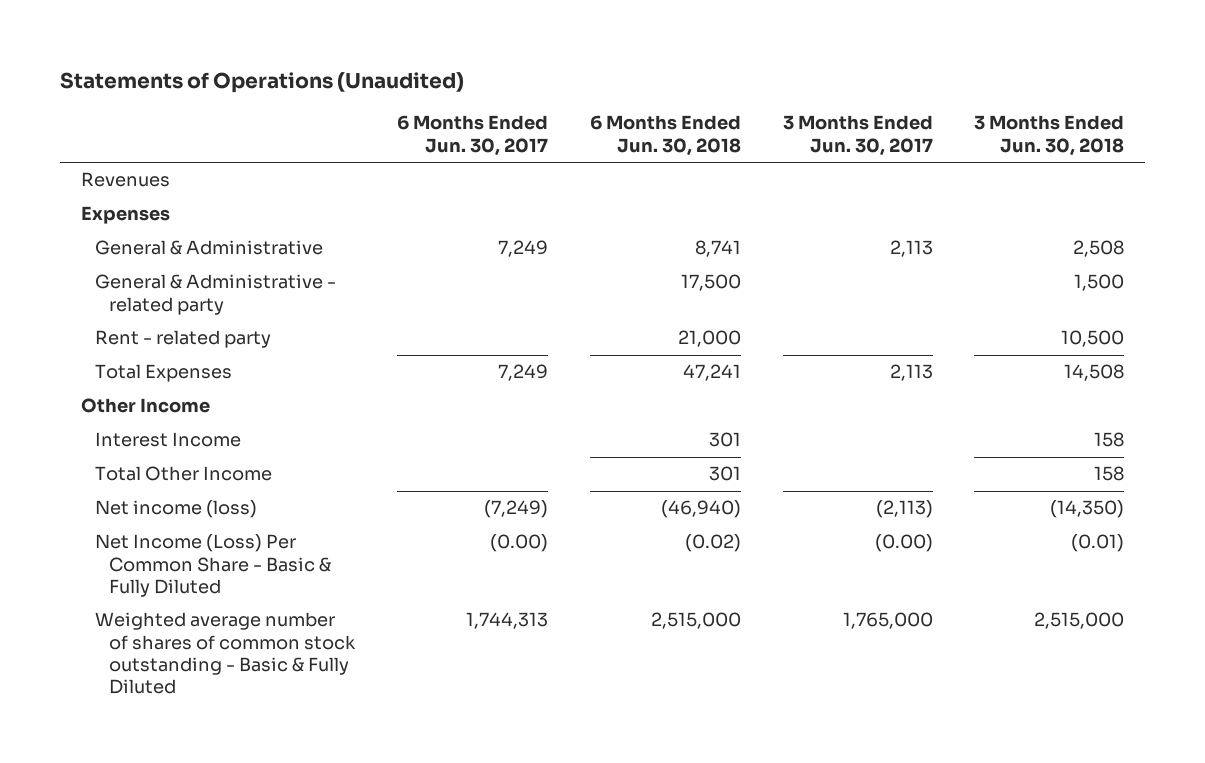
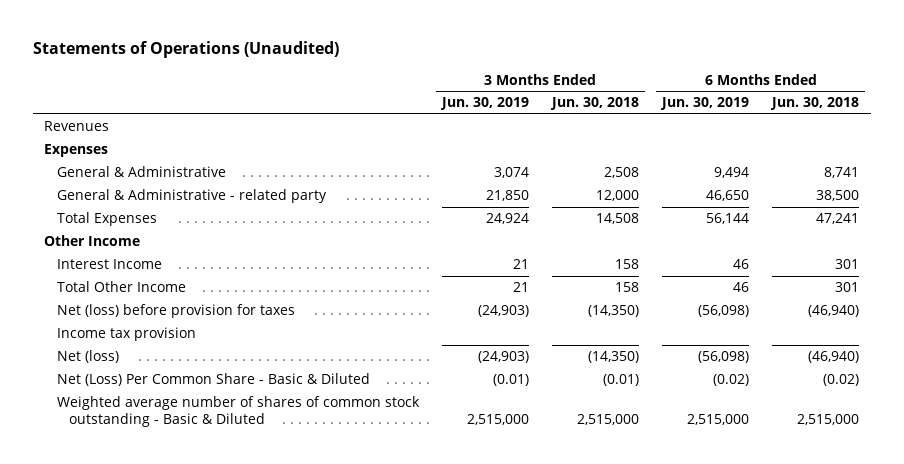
- | 6 Months Ended Jun. 30, 2017 | 6 Months Ended Jun. 30, 2018 | 3 Months Ended Jun. 30, 2017 | 3 Months Ended Jun. 30, 2018
+ | 3 Months Ended Jun. 30, 2019 | 3 Months Ended Jun. 30, 2018 | 6 Months Ended Jun. 30, 2019 | 6 Months Ended Jun. 30, 2018
- General & Administrative - related party | | 17,500 | | 1,500
- Rent - related party | | 21,000 | | 10,500
+ General & Administrative - related party | 21,850 | 12,000 | 46,650 | 38,500
- Net income (loss) | (7,249) | (46,940) | (2,113) | (14,350)
- Net Income (Loss) Per Common Share - Basic & Fully Diluted | (0.00) | (0.02) | (0.00) | (0.01)
- Weighted average number of shares of common stock outstanding - Basic & Fully Diluted | 1,744,313 | 2,515,000 | 1,765,000 | 2,515,000
+ Net (loss) before provision for taxes | (24,903) | (14,350) | (56,098) | (46,940)
+ Income tax provision
+ Net (loss) | (24,903) | (14,350) | (56,098) | (46,940)
+ Net (Loss) Per Common Share - Basic & Diluted | (0.01) | (0.01) | (0.02) | (0.02)
+ Weighted average number of shares of common stock outstanding - Basic & Diluted | 2,515,000 | 2,515,000 | 2,515,000 | 2,515,000

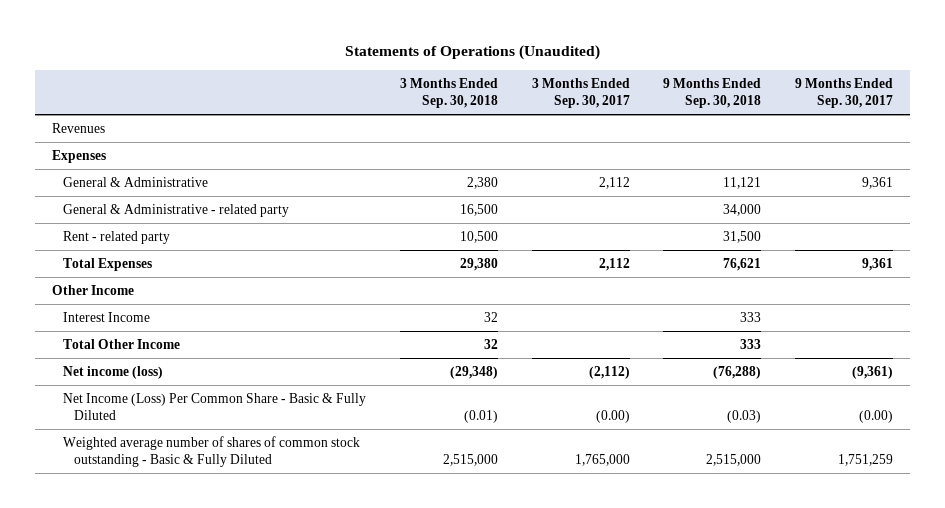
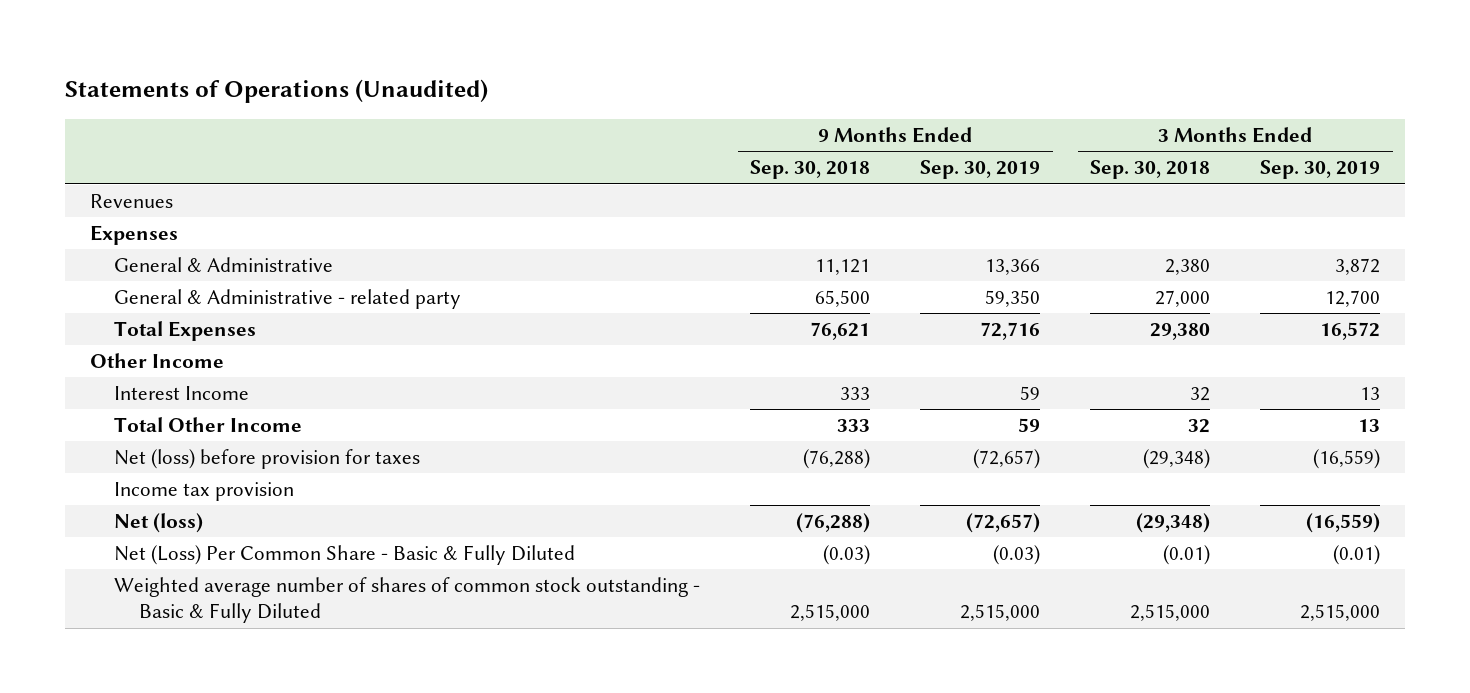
- | 3 Months Ended Sep. 30, 2018 | 3 Months Ended Sep. 30, 2017 | 9 Months Ended Sep. 30, 2018 | 9 Months Ended Sep. 30, 2017
+ | 9 Months Ended Sep. 30, 2018 | 9 Months Ended Sep. 30, 2019 | 3 Months Ended Sep. 30, 2018 | 3 Months Ended Sep. 30, 2019
- General & Administrative - related party | 16,500 | | 34,000 |
- Rent - related party | 10,500 | | 31,500 |
+ General & Administrative - related party | 65,500 | 59,350 | 27,000 | 12,700
- Net income (loss) | (29,348) | (2,112) | (76,288) | (9,361)
- Net Income (Loss) Per Common Share - Basic & Fully Diluted | (0.01) | (0.00) | (0.03) | (0.00)
+ Net (loss) before provision for taxes | (76,288) | (72,657) | (29,348) | (16,559)
+ Income tax provision
+ Net (loss) | (76,288) | (72,657) | (29,348) | (16,559)
+ Net (Loss) Per Common Share - Basic & Fully Diluted | (0.03) | (0.03) | (0.01) | (0.01)

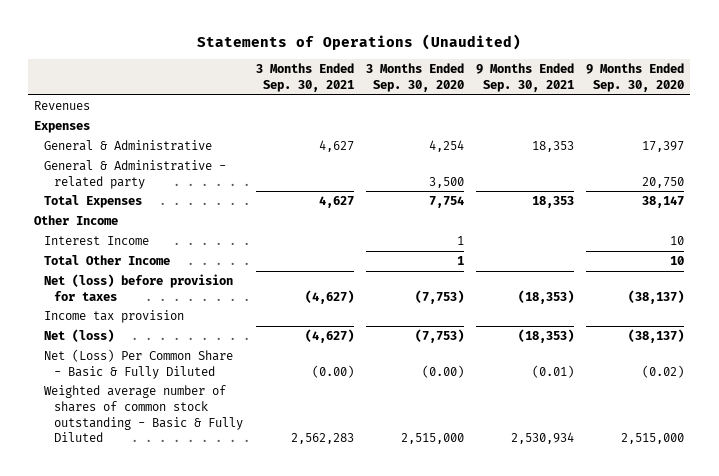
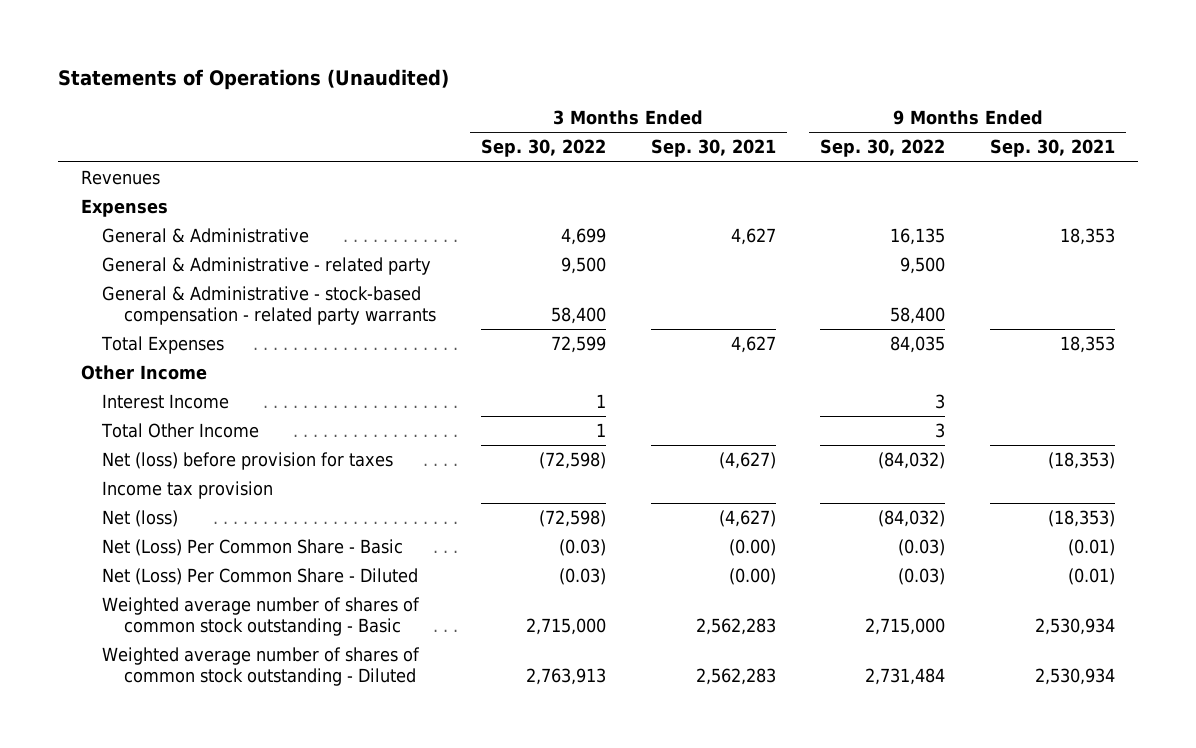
- | 3 Months Ended Sep. 30, 2021 | 3 Months Ended Sep. 30, 2020 | 9 Months Ended Sep. 30, 2021 | 9 Months Ended Sep. 30, 2020
+ | 3 Months Ended Sep. 30, 2022 | 3 Months Ended Sep. 30, 2021 | 9 Months Ended Sep. 30, 2022 | 9 Months Ended Sep. 30, 2021
+ General & Administrative - stock-based compensation - related party warrants | 58,400 | | 58,400 |
- Net (Loss) Per Common Share - Basic & Fully Diluted | (0.00) | (0.00) | (0.01) | (0.02)
- Weighted average number of shares of common stock outstanding - Basic & Fully Diluted | 2,562,283 | 2,515,000 | 2,530,934 | 2,515,000
+ Net (Loss) Per Common Share - Basic | (0.03) | (0.00) | (0.03) | (0.01)
+ Net (Loss) Per Common Share - Diluted | (0.03) | (0.00) | (0.03) | (0.01)
+ Weighted average number of shares of common stock outstanding - Basic | 2,715,000 | 2,562,283 | 2,715,000 | 2,530,934
+ Weighted average number of shares of common stock outstanding - Diluted | 2,763,913 | 2,562,283 | 2,731,484 | 2,530,934

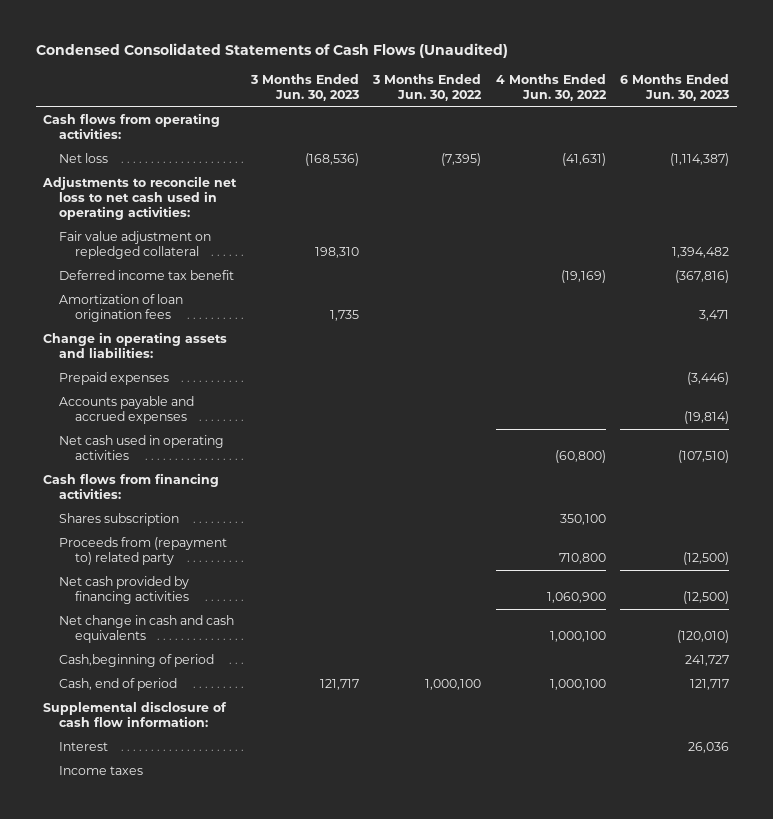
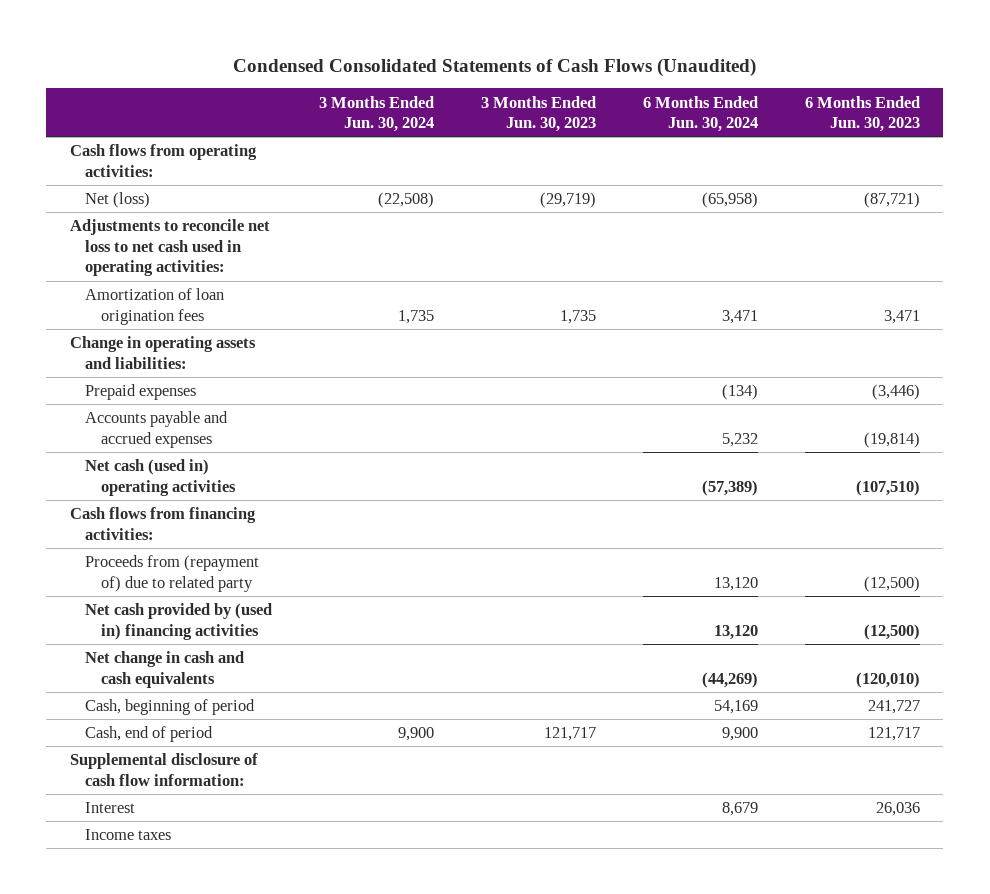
- | 3 Months Ended Jun. 30, 2023 | 3 Months Ended Jun. 30, 2022 | 4 Months Ended Jun. 30, 2022 | 6 Months Ended Jun. 30, 2023
+ | 3 Months Ended Jun. 30, 2024 | 3 Months Ended Jun. 30, 2023 | 6 Months Ended Jun. 30, 2024 | 6 Months Ended Jun. 30, 2023
- Net loss | (168,536) | (7,395) | (41,631) | (1,114,387)
+ Net (loss) | (22,508) | (29,719) | (65,958) | (87,721)
- Fair value adjustment on repledged collateral | 198,310 | | | 1,394,482
- Deferred income tax benefit | | | (19,169) | (367,816)
- Net cash used in operating activities | | | (60,800) | (107,510)
+ Net cash (used in) operating activities | | | (57,389) | (107,510)
- Shares subscription | | | 350,100 |
- Proceeds from (repayment to) related party | | | 710,800 | (12,500)
- Net cash provided by financing activities | | | 1,060,900 | (12,500)
+ Proceeds from (repayment of) due to related party | | | 13,120 | (12,500)
+ Net cash provided by (used in) financing activities | | | 13,120 | (12,500)
- Cash,beginning of period | | | | 241,727
+ Cash, beginning of period | | | 54,169 | 241,727

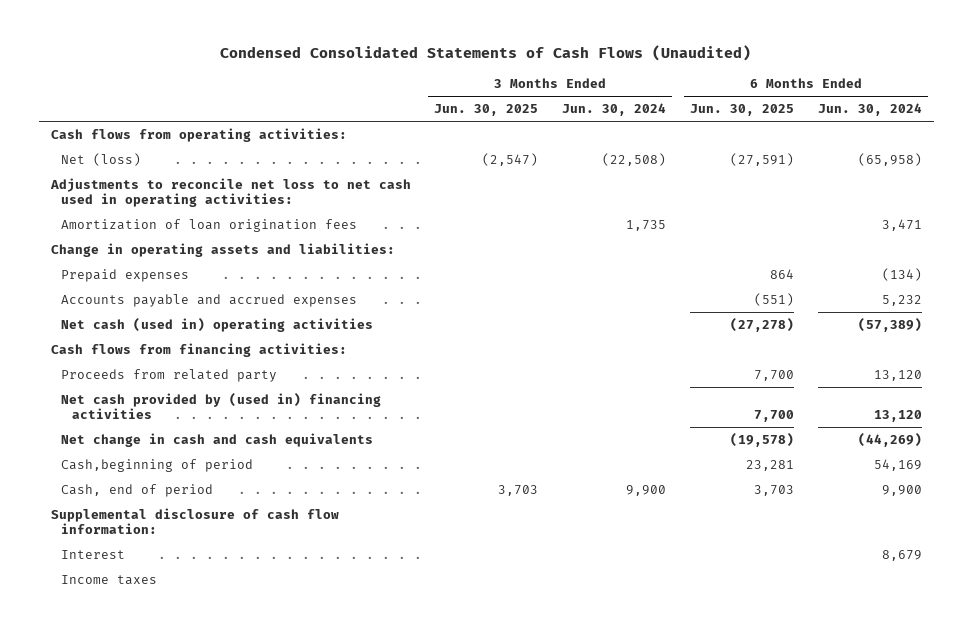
- | 3 Months Ended Jun. 30, 2024 | 3 Months Ended Jun. 30, 2023 | 6 Months Ended Jun. 30, 2024 | 6 Months Ended Jun. 30, 2023
+ | 3 Months Ended Jun. 30, 2025 | 3 Months Ended Jun. 30, 2024 | 6 Months Ended Jun. 30, 2025 | 6 Months Ended Jun. 30, 2024
- Proceeds from (repayment of) due to related party | | | 13,120 | (12,500)
+ Proceeds from related party | | | 7,700 | 13,120
- Cash, beginning of period | | | 54,169 | 241,727
+ Cash,beginning of period | | | 23,281 | 54,169

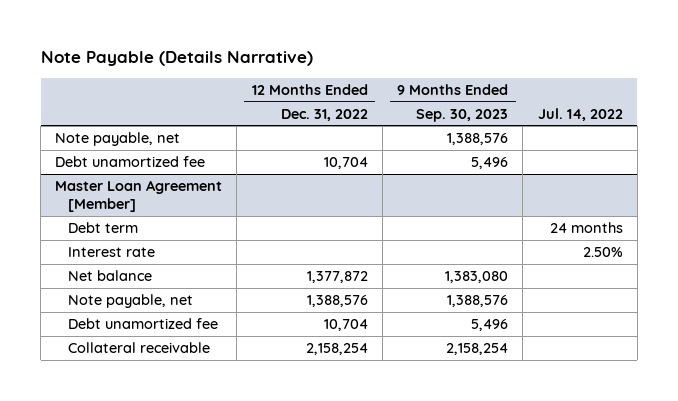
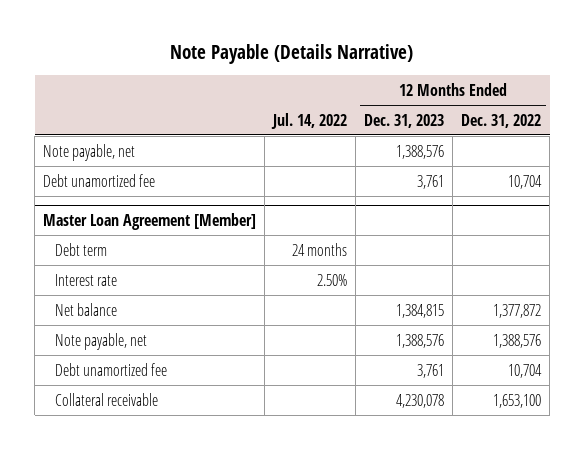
- | 12 Months Ended Dec. 31, 2022 | 9 Months Ended Sep. 30, 2023 | Jul. 14, 2022
+ | Jul. 14, 2022 | 12 Months Ended Dec. 31, 2023 | 12 Months Ended Dec. 31, 2022
@ Master Loan Agreement [Member]
- Collateral receivable | 2,158,254 | 2,158,254 |
+ Collateral receivable | | 4,230,078 | 1,653,100

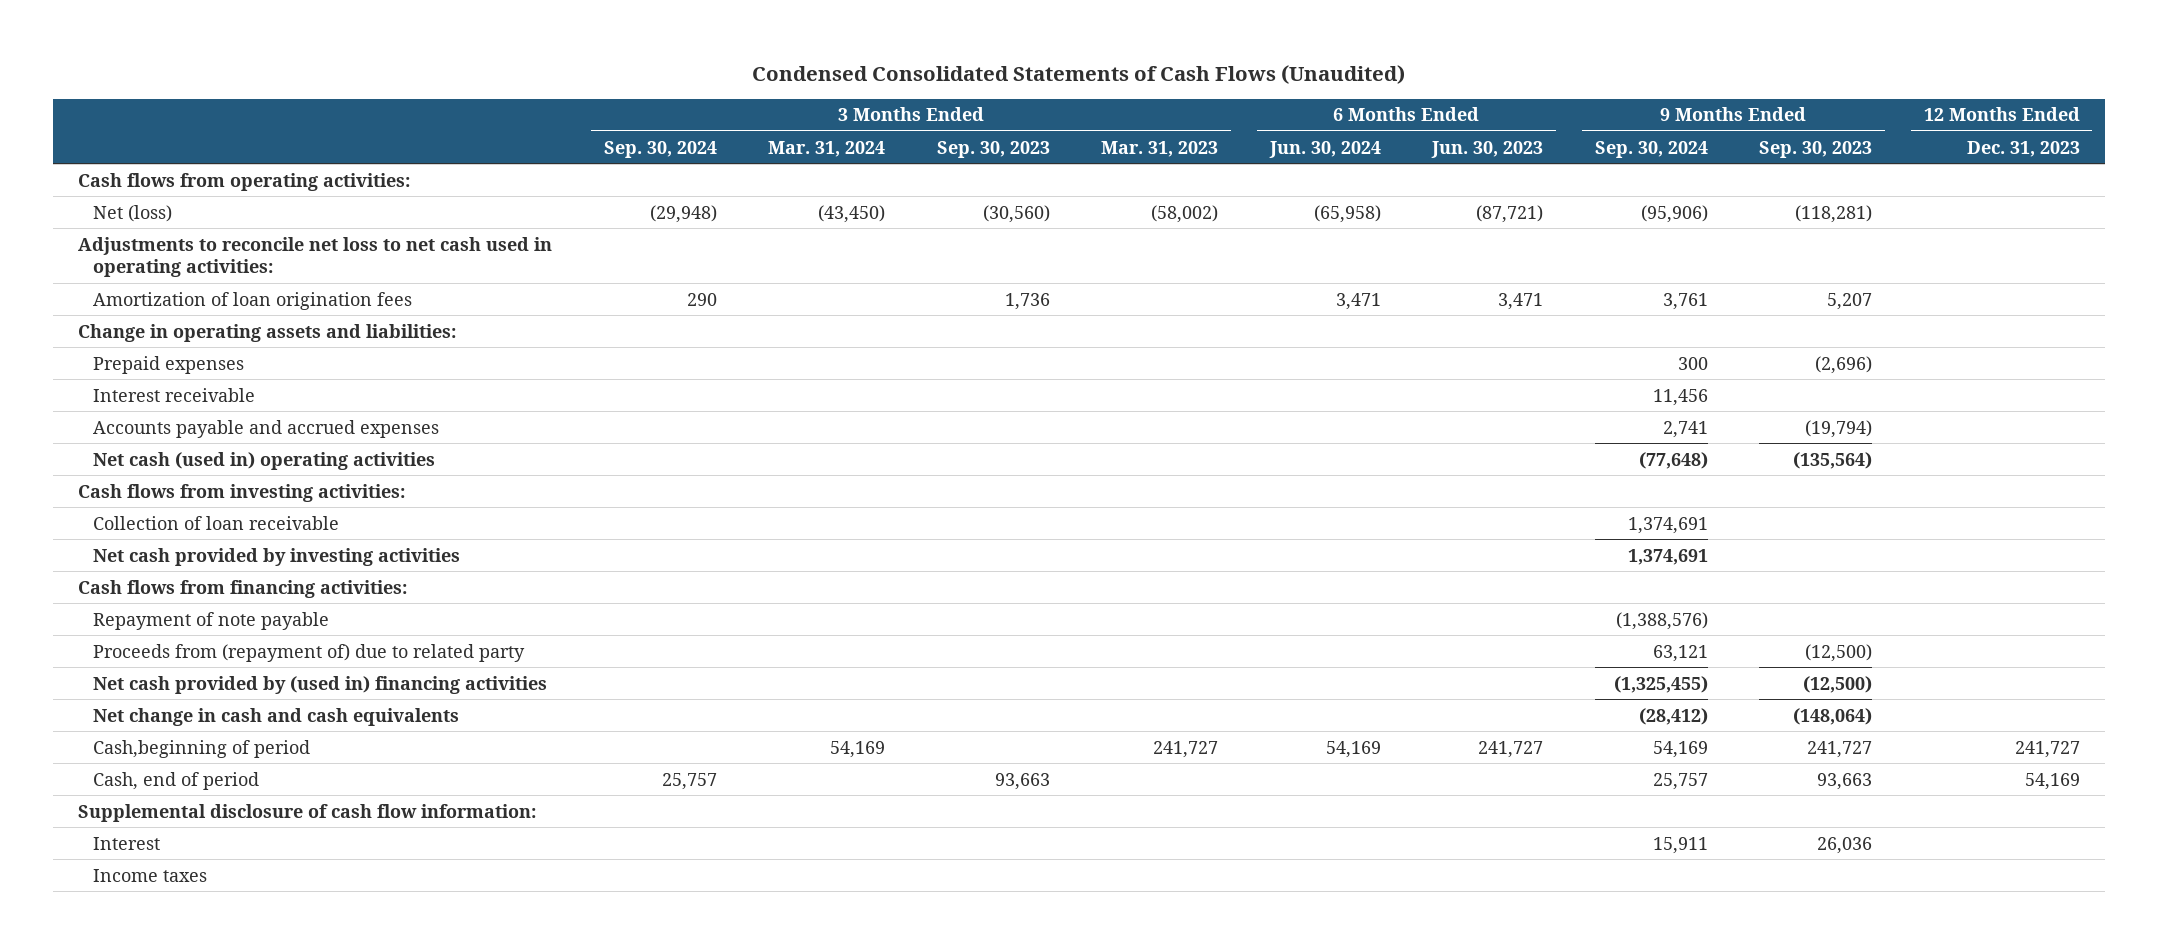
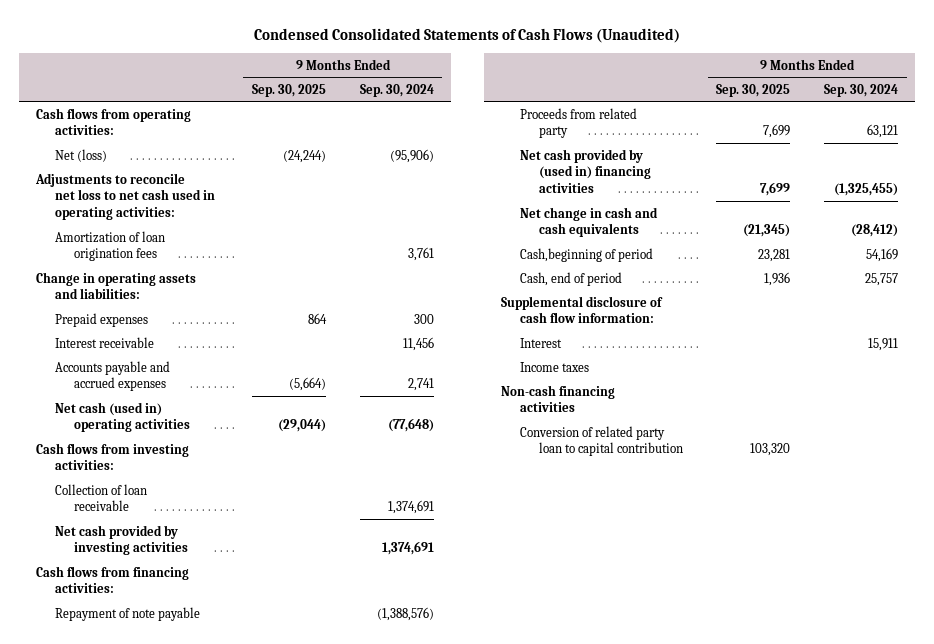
- | 3 Months Ended Sep. 30, 2024 | 3 Months Ended Mar. 31, 2024 | 3 Months Ended Sep. 30, 2023 | 3 Months Ended Mar. 31, 2023 | 6 Months Ended Jun. 30, 2024 | 6 Months Ended Jun. 30, 2023 | 9 Months Ended Sep. 30, 2024 | 9 Months Ended Sep. 30, 2023 | 12 Months Ended Dec. 31, 2023
+ | 9 Months Ended Sep. 30, 2025 | 9 Months Ended Sep. 30, 2024
- Proceeds from (repayment of) due to related party | | | | | | | 63,121 | (12,500) |
+ Proceeds from related party | 7,699 | 63,121
+ Non-cash financing activities
+ Conversion of related party loan to capital contribution | 103,320 |

